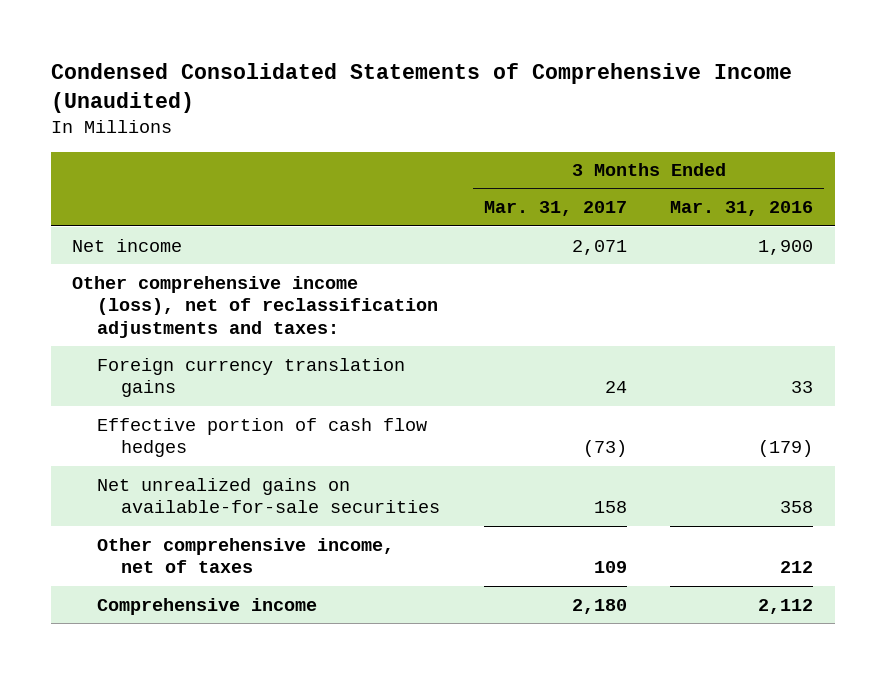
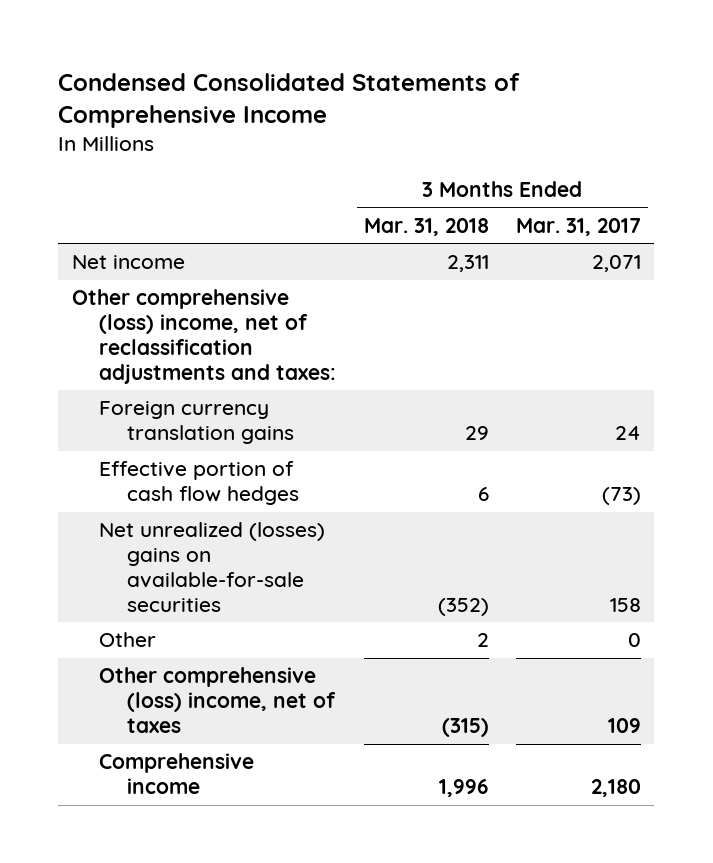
- Condensed Consolidated Statements of Comprehensive Income (Unaudited)
+ Condensed Consolidated Statements of Comprehensive Income
- | 3 Months Ended Mar. 31, 2017 | 3 Months Ended Mar. 31, 2016
+ | 3 Months Ended Mar. 31, 2018 | 3 Months Ended Mar. 31, 2017
- Other comprehensive income (loss), net of reclassification adjustments and taxes:
+ Other comprehensive (loss) income, net of reclassification adjustments and taxes:
- Net unrealized gains on available-for-sale securities | 158 | 358
- Other comprehensive income, net of taxes | 109 | 212
+ Net unrealized (losses) gains on available-for-sale securities | (352) | 158
+ Other | 2 | 0
+ Other comprehensive (loss) income, net of taxes | (315) | 109

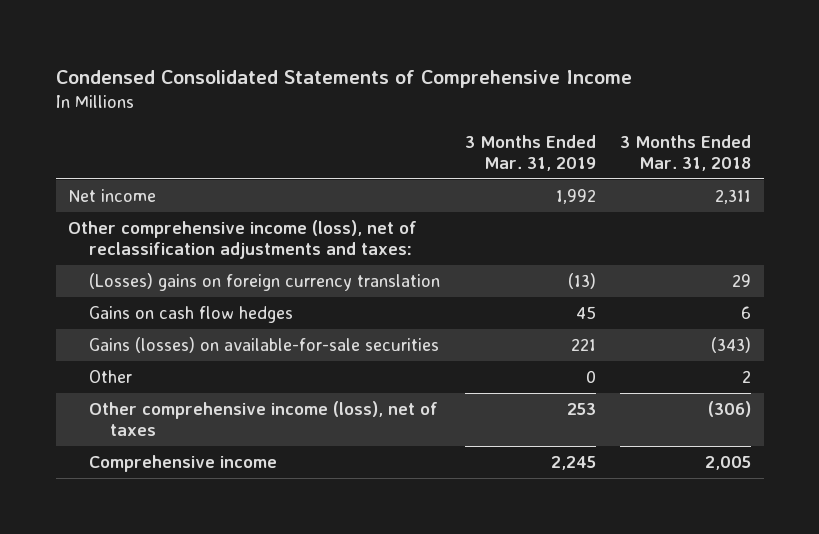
- | 3 Months Ended Mar. 31, 2018 | 3 Months Ended Mar. 31, 2017
+ | 3 Months Ended Mar. 31, 2019 | 3 Months Ended Mar. 31, 2018
- Other comprehensive (loss) income, net of reclassification adjustments and taxes:
- Foreign currency translation gains | 29 | 24
- Effective portion of cash flow hedges | 6 | (73)
- Net unrealized (losses) gains on available-for-sale securities | (352) | 158
+ Other comprehensive income (loss), net of reclassification adjustments and taxes:
+ (Losses) gains on foreign currency translation | (13) | 29
+ Gains on cash flow hedges | 45 | 6
+ Gains (losses) on available-for-sale securities | 221 | (343)
- Other comprehensive (loss) income, net of taxes | (315) | 109
- Comprehensive income | 1,996 | 2,180
+ Other comprehensive income (loss), net of taxes | 253 | (306)
+ Comprehensive income | 2,245 | 2,005

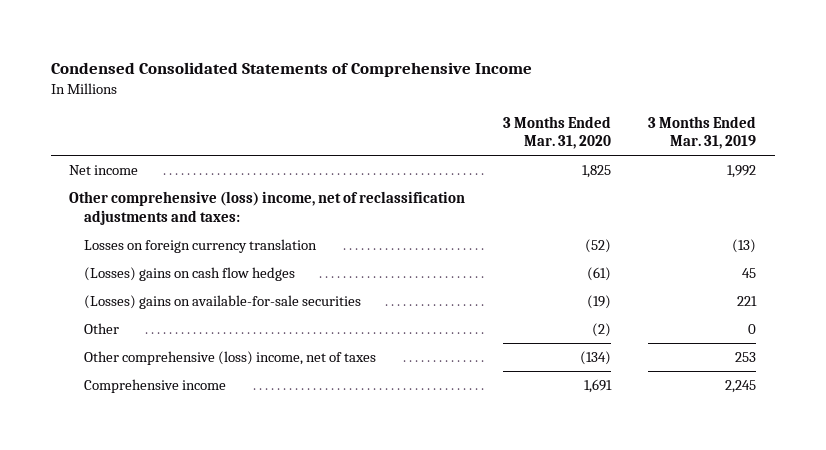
- | 3 Months Ended Mar. 31, 2019 | 3 Months Ended Mar. 31, 2018
+ | 3 Months Ended Mar. 31, 2020 | 3 Months Ended Mar. 31, 2019
- Other comprehensive income (loss), net of reclassification adjustments and taxes:
- (Losses) gains on foreign currency translation | (13) | 29
- Gains on cash flow hedges | 45 | 6
- Gains (losses) on available-for-sale securities | 221 | (343)
+ Other comprehensive (loss) income, net of reclassification adjustments and taxes:
+ Losses on foreign currency translation | (52) | (13)
+ (Losses) gains on cash flow hedges | (61) | 45
+ (Losses) gains on available-for-sale securities | (19) | 221
- Other comprehensive income (loss), net of taxes | 253 | (306)
+ Other comprehensive (loss) income, net of taxes | (134) | 253

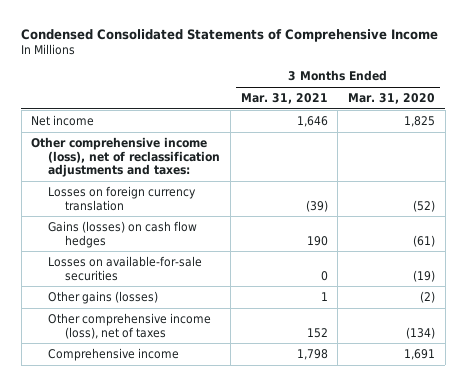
- | 3 Months Ended Mar. 31, 2020 | 3 Months Ended Mar. 31, 2019
+ | 3 Months Ended Mar. 31, 2021 | 3 Months Ended Mar. 31, 2020
- Other comprehensive (loss) income, net of reclassification adjustments and taxes:
+ Other comprehensive income (loss), net of reclassification adjustments and taxes:
- (Losses) gains on cash flow hedges | (61) | 45
- (Losses) gains on available-for-sale securities | (19) | 221
- Other | (2) | 0
- Other comprehensive (loss) income, net of taxes | (134) | 253
+ Gains (losses) on cash flow hedges | 190 | (61)
+ Losses on available-for-sale securities | 0 | (19)
+ Other gains (losses) | 1 | (2)
+ Other comprehensive income (loss), net of taxes | 152 | (134)

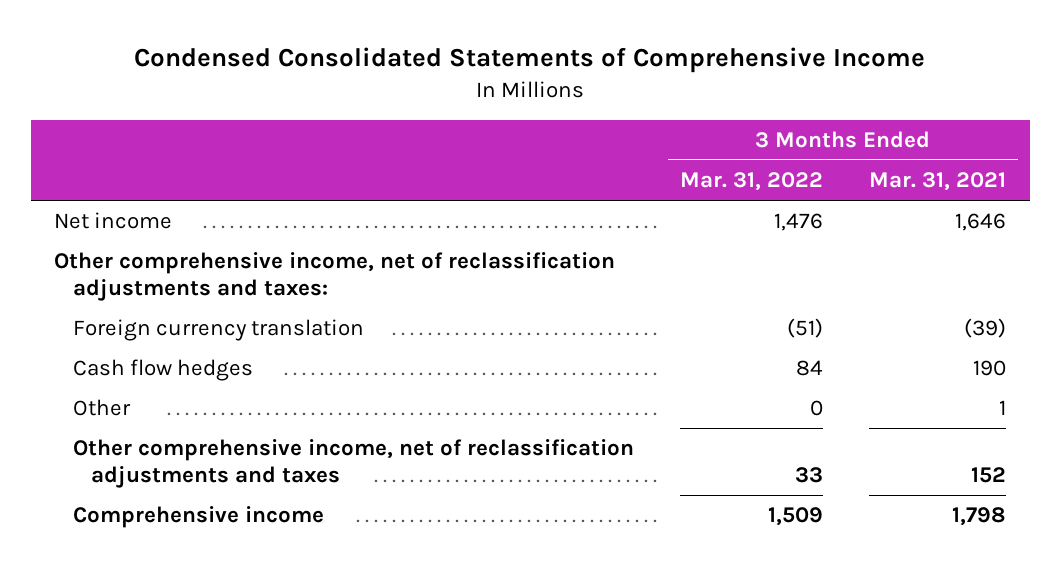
- | 3 Months Ended Mar. 31, 2021 | 3 Months Ended Mar. 31, 2020
+ | 3 Months Ended Mar. 31, 2022 | 3 Months Ended Mar. 31, 2021
- Other comprehensive income (loss), net of reclassification adjustments and taxes:
- Losses on foreign currency translation | (39) | (52)
- Gains (losses) on cash flow hedges | 190 | (61)
- Losses on available-for-sale securities | 0 | (19)
- Other gains (losses) | 1 | (2)
- Other comprehensive income (loss), net of taxes | 152 | (134)
+ Other comprehensive income, net of reclassification adjustments and taxes:
+ Foreign currency translation | (51) | (39)
+ Cash flow hedges | 84 | 190
+ Other | 0 | 1
+ Other comprehensive income, net of reclassification adjustments and taxes | 33 | 152

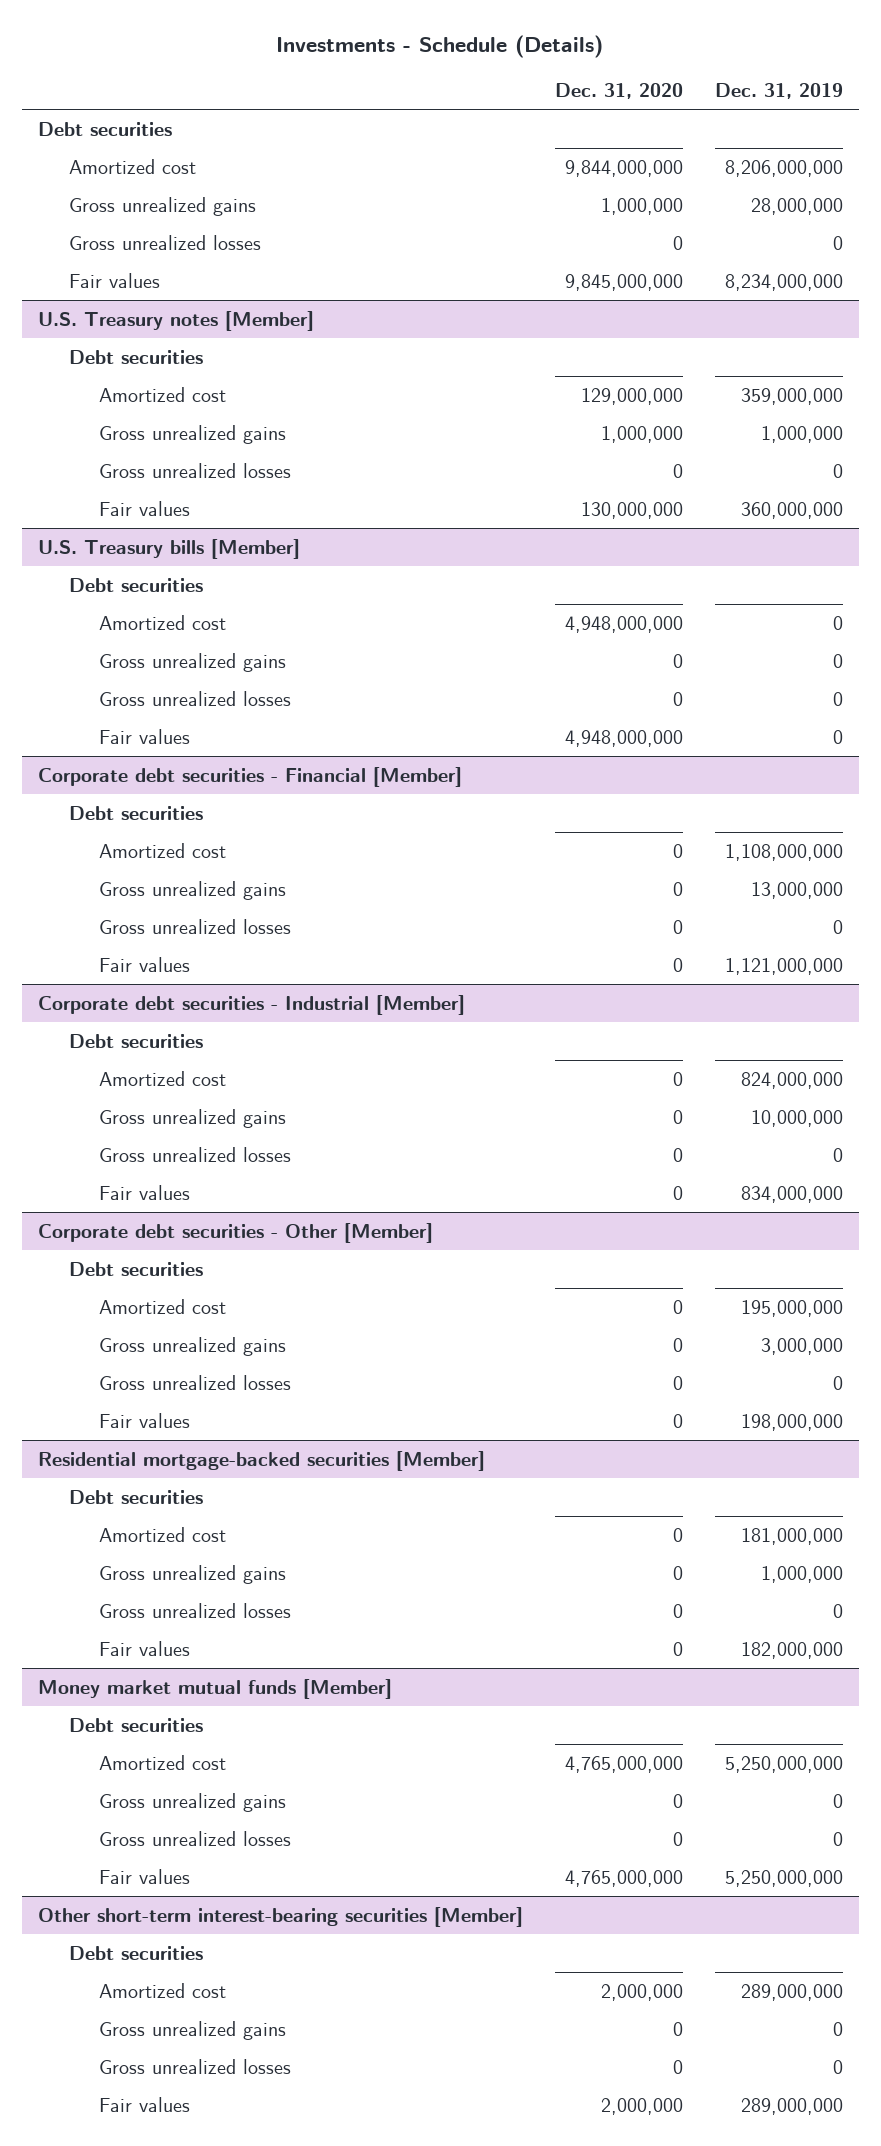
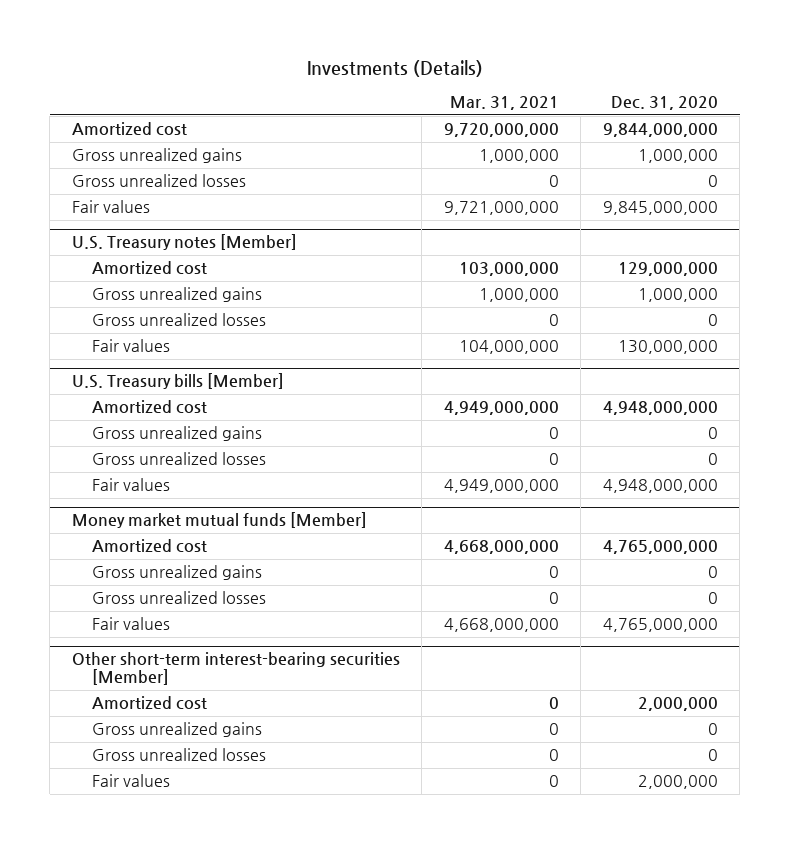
- Investments - Schedule (Details)
+ Investments (Details)
- | Dec. 31, 2020 | Dec. 31, 2019
+ | Mar. 31, 2021 | Dec. 31, 2020
- Debt securities
@ U.S. Treasury notes [Member]
- Debt securities
@ U.S. Treasury bills [Member]
- Debt securities
- Corporate debt securities - Financial [Member]
- Debt securities
- Amortized cost | 0 | 1,108,000,000
- Gross unrealized gains | 0 | 13,000,000
- Gross unrealized losses | 0 | 0
- Fair values | 0 | 1,121,000,000
- Corporate debt securities - Industrial [Member]
- Debt securities
- Amortized cost | 0 | 824,000,000
- Gross unrealized gains | 0 | 10,000,000
- Gross unrealized losses | 0 | 0
- Fair values | 0 | 834,000,000
- Corporate debt securities - Other [Member]
- Debt securities
- Amortized cost | 0 | 195,000,000
- Gross unrealized gains | 0 | 3,000,000
- Gross unrealized losses | 0 | 0
- Fair values | 0 | 198,000,000
- Residential mortgage-backed securities [Member]
- Debt securities
- Amortized cost | 0 | 181,000,000
- Gross unrealized gains | 0 | 1,000,000
- Gross unrealized losses | 0 | 0
- Fair values | 0 | 182,000,000
@ Money market mutual funds [Member]
- Debt securities
@ Other short-term interest-bearing securities [Member]
- Debt securities

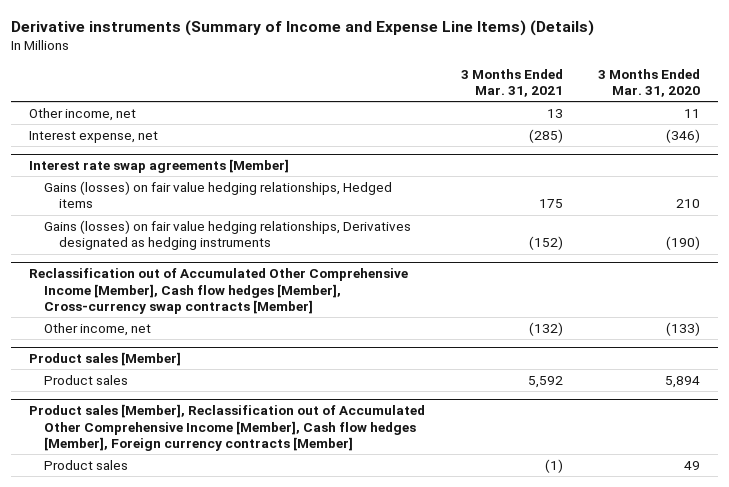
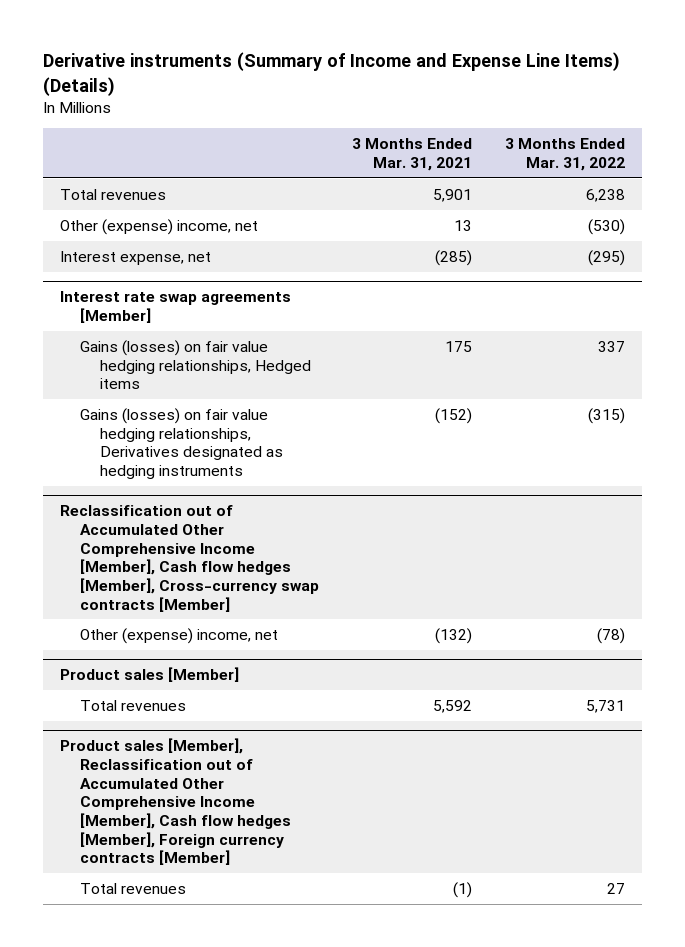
- | 3 Months Ended Mar. 31, 2021 | 3 Months Ended Mar. 31, 2020
+ | 3 Months Ended Mar. 31, 2021 | 3 Months Ended Mar. 31, 2022
- Other income, net | 13 | 11
+ Total revenues | 5,901 | 6,238
+ Other (expense) income, net | 13 | (530)
@ Reclassification out of Accumulated Other Comprehensive Income [Member], Cash flow hedges [Member], Cross-currency swap contracts [Member]
- Other income, net | (132) | (133)
+ Other (expense) income, net | (132) | (78)
@ Product sales [Member]
- Product sales | 5,592 | 5,894
+ Total revenues | 5,592 | 5,731
@ Product sales [Member], Reclassification out of Accumulated Other Comprehensive Income [Member], Cash flow hedges [Member], Foreign currency contracts [Member]
- Product sales | (1) | 49
+ Total revenues | (1) | 27

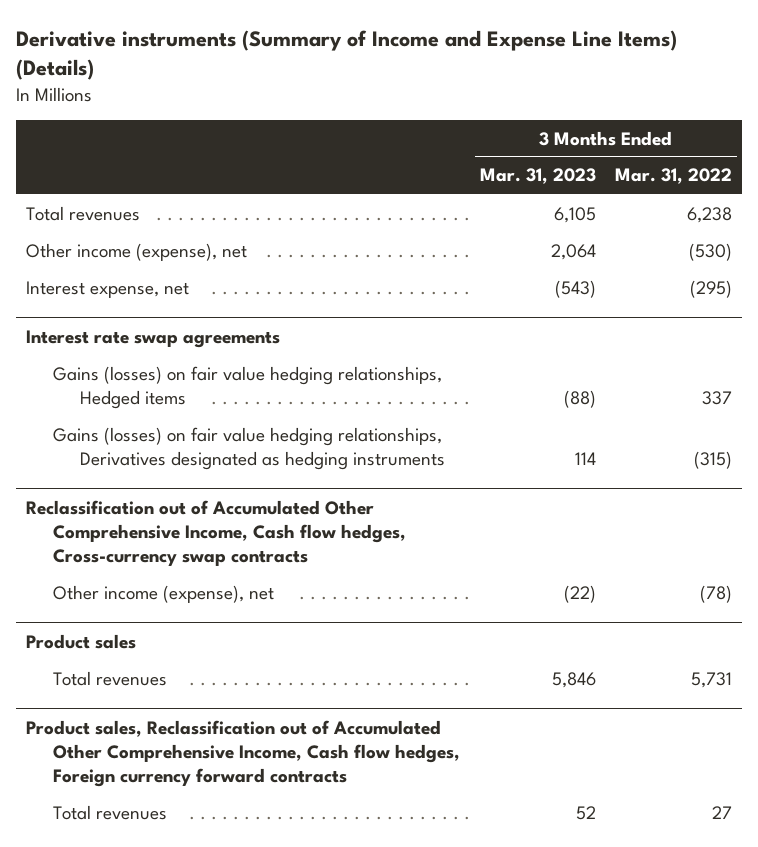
- | 3 Months Ended Mar. 31, 2021 | 3 Months Ended Mar. 31, 2022
+ | 3 Months Ended Mar. 31, 2023 | 3 Months Ended Mar. 31, 2022
- Other (expense) income, net | 13 | (530)
+ Other income (expense), net | 2,064 | (530)
- Interest rate swap agreements [Member]
+ Interest rate swap agreements
- Reclassification out of Accumulated Other Comprehensive Income [Member], Cash flow hedges [Member], Cross-currency swap contracts [Member]
- Other (expense) income, net | (132) | (78)
- Product sales [Member]
+ Reclassification out of Accumulated Other Comprehensive Income, Cash flow hedges, Cross-currency swap contracts
+ Other income (expense), net | (22) | (78)
+ Product sales
- Product sales [Member], Reclassification out of Accumulated Other Comprehensive Income [Member], Cash flow hedges [Member], Foreign currency contracts [Member]
+ Product sales, Reclassification out of Accumulated Other Comprehensive Income, Cash flow hedges, Foreign currency forward contracts

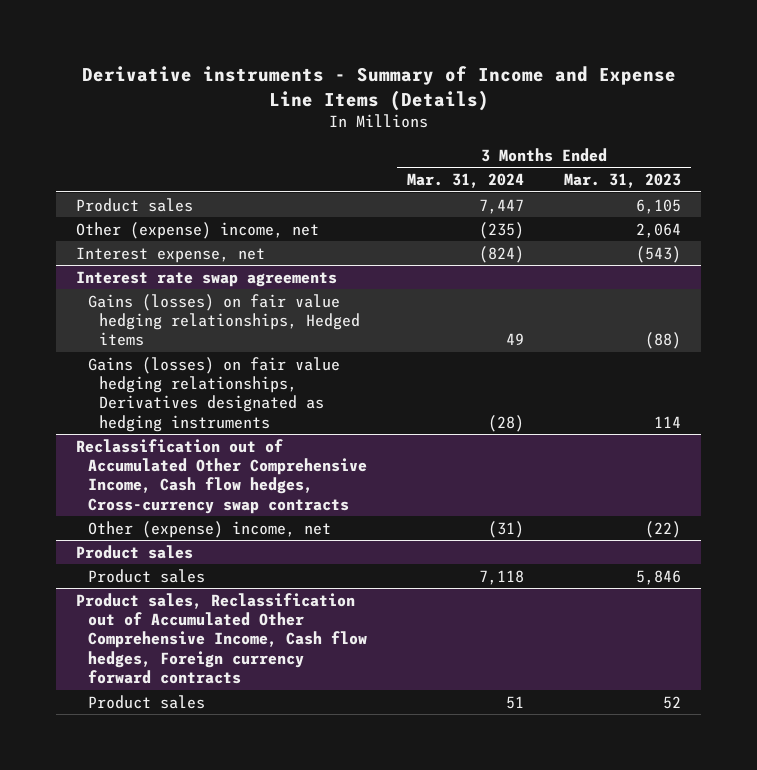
- Derivative instruments (Summary of Income and Expense Line Items) (Details)
+ Derivative instruments - Summary of Income and Expense Line Items (Details)
- | 3 Months Ended Mar. 31, 2023 | 3 Months Ended Mar. 31, 2022
+ | 3 Months Ended Mar. 31, 2024 | 3 Months Ended Mar. 31, 2023
- Total revenues | 6,105 | 6,238
- Other income (expense), net | 2,064 | (530)
+ Product sales | 7,447 | 6,105
+ Other (expense) income, net | (235) | 2,064
@ Reclassification out of Accumulated Other Comprehensive Income, Cash flow hedges, Cross-currency swap contracts
- Other income (expense), net | (22) | (78)
+ Other (expense) income, net | (31) | (22)
@ Product sales
- Total revenues | 5,846 | 5,731
+ Product sales | 7,118 | 5,846
@ Product sales, Reclassification out of Accumulated Other Comprehensive Income, Cash flow hedges, Foreign currency forward contracts
- Total revenues | 52 | 27
+ Product sales | 51 | 52

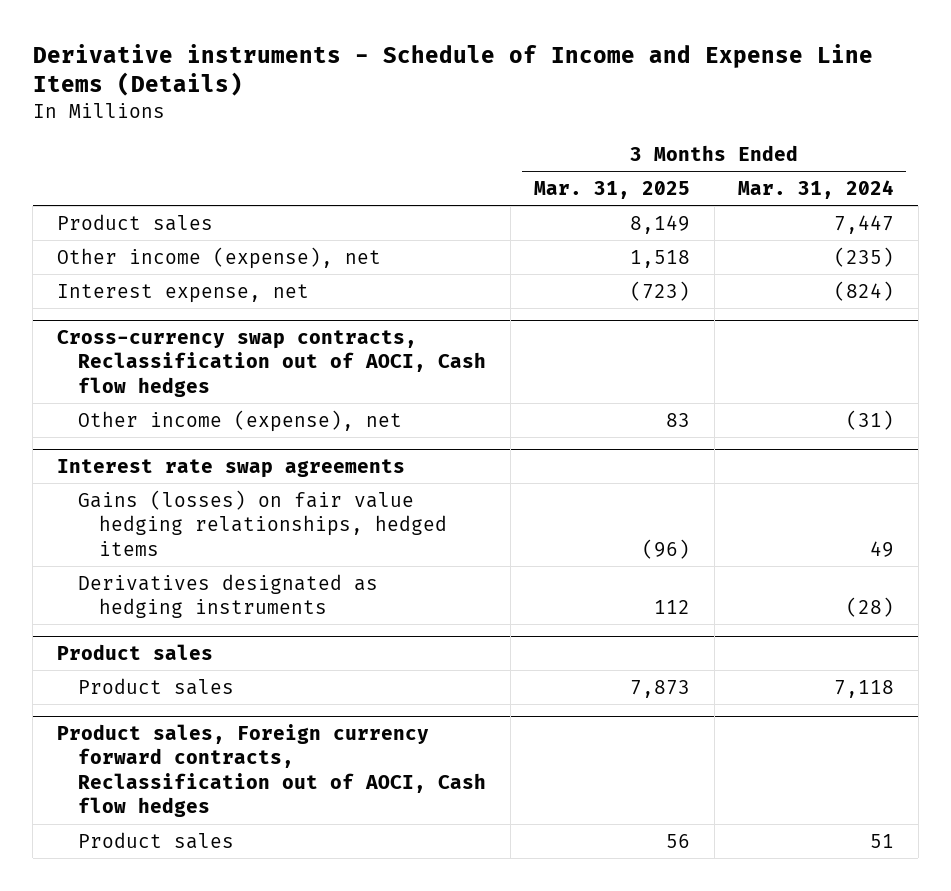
- Derivative instruments - Summary of Income and Expense Line Items (Details)
+ Derivative instruments - Schedule of Income and Expense Line Items (Details)
- | 3 Months Ended Mar. 31, 2024 | 3 Months Ended Mar. 31, 2023
+ | 3 Months Ended Mar. 31, 2025 | 3 Months Ended Mar. 31, 2024
- Other (expense) income, net | (235) | 2,064
+ Other income (expense), net | 1,518 | (235)
+ Cross-currency swap contracts, Reclassification out of AOCI, Cash flow hedges
+ Other income (expense), net | 83 | (31)
@ Interest rate swap agreements
- Gains (losses) on fair value hedging relationships, Hedged items | 49 | (88)
- Gains (losses) on fair value hedging relationships, Derivatives designated as hedging instruments | (28) | 114
- Reclassification out of Accumulated Other Comprehensive Income, Cash flow hedges, Cross-currency swap contracts
- Other (expense) income, net | (31) | (22)
@ Interest rate swap agreements
+ Gains (losses) on fair value hedging relationships, hedged items | (96) | 49
+ Derivatives designated as hedging instruments | 112 | (28)
- Product sales, Reclassification out of Accumulated Other Comprehensive Income, Cash flow hedges, Foreign currency forward contracts
+ Product sales, Foreign currency forward contracts, Reclassification out of AOCI, Cash flow hedges

